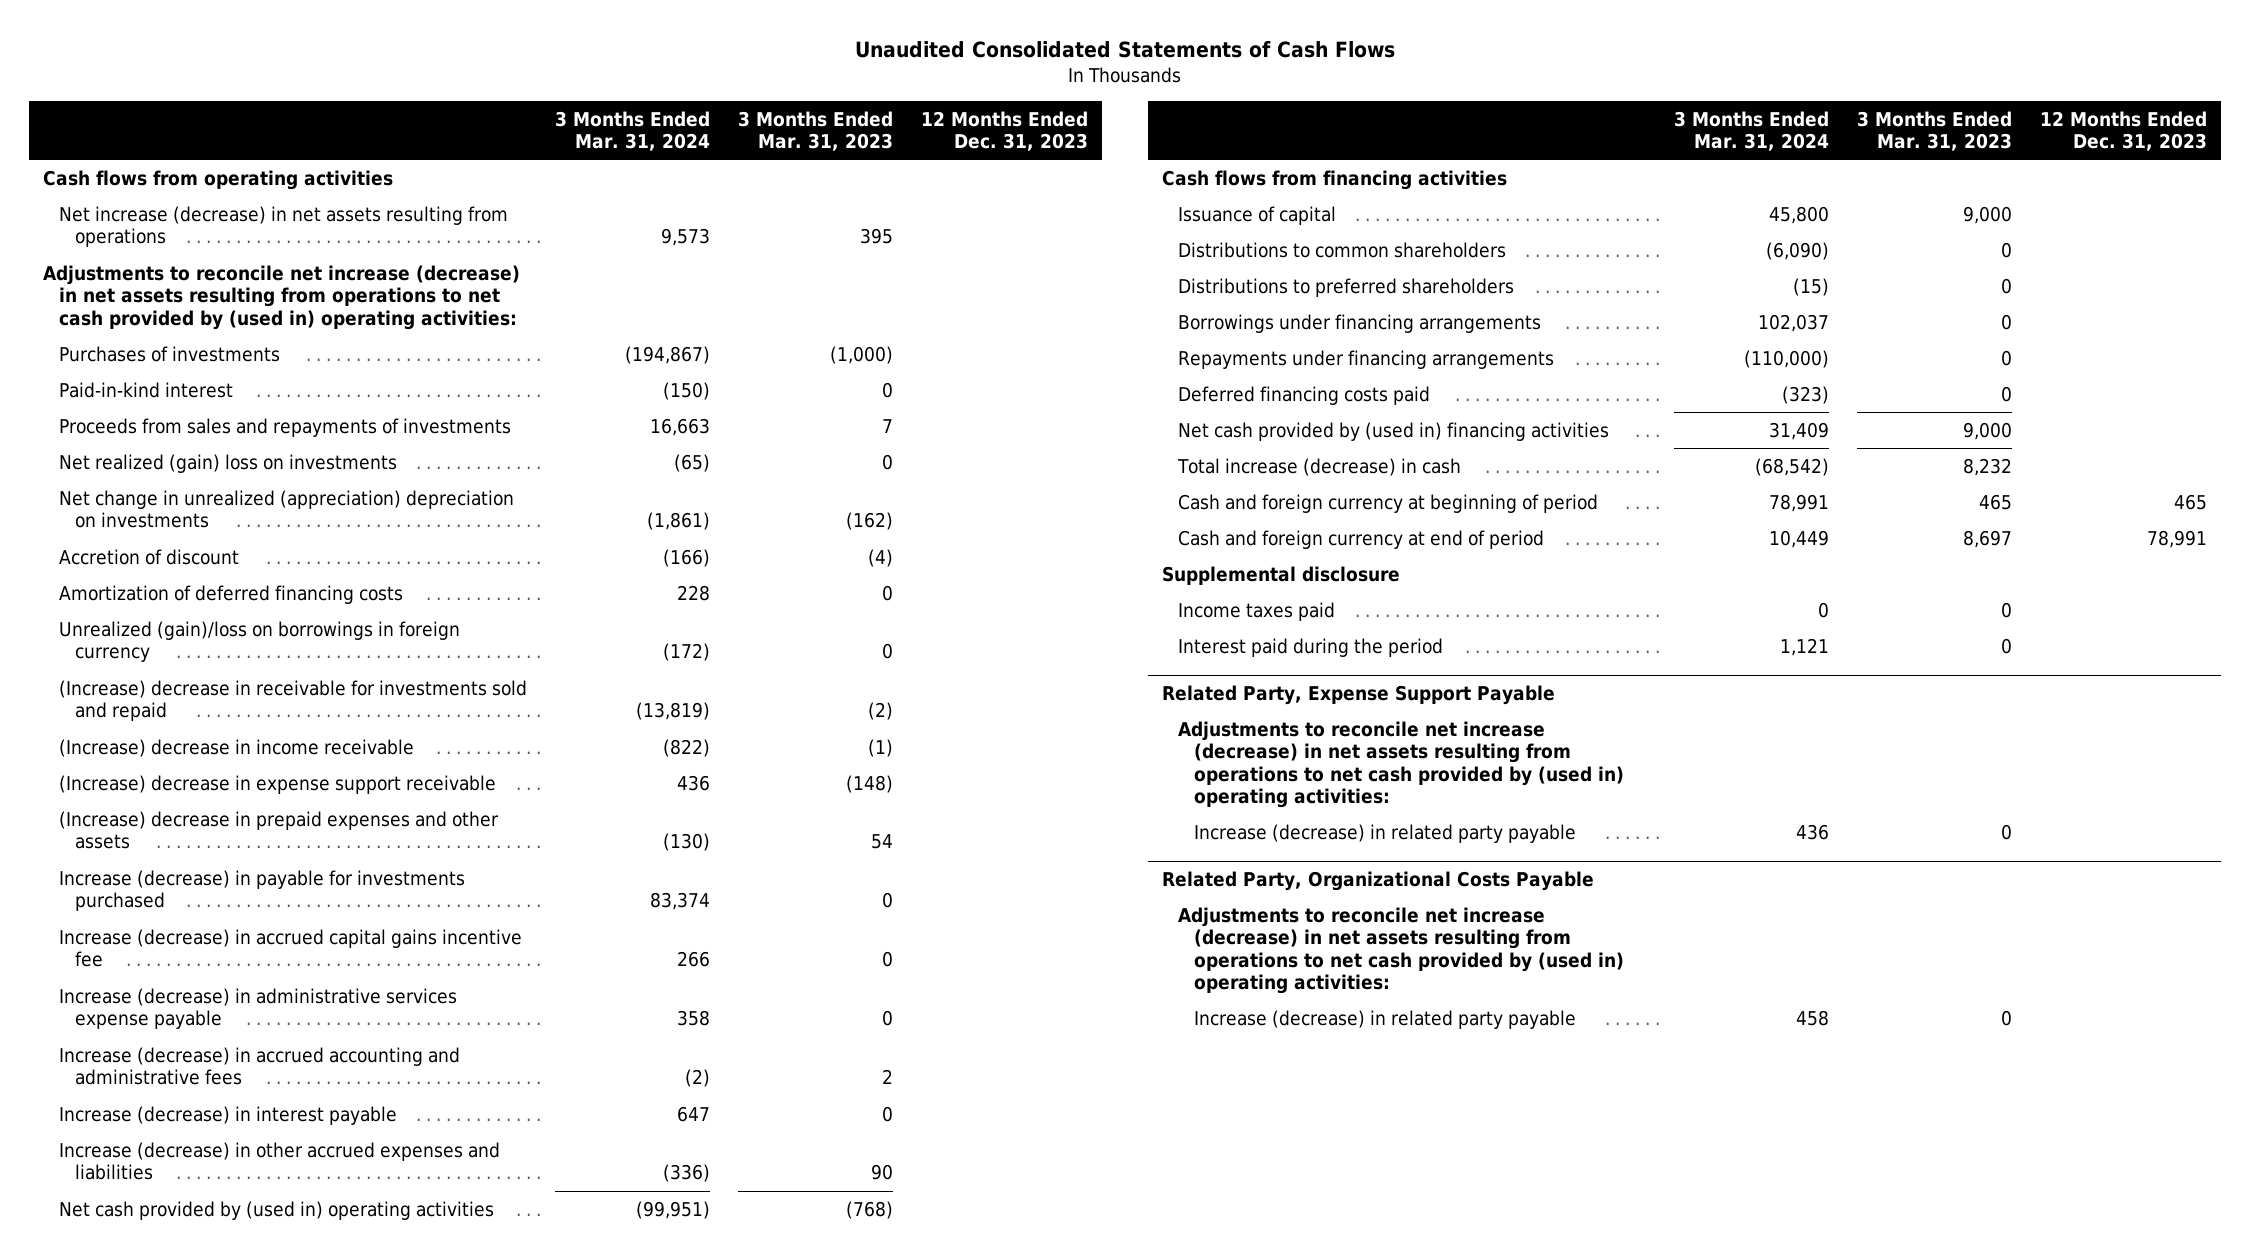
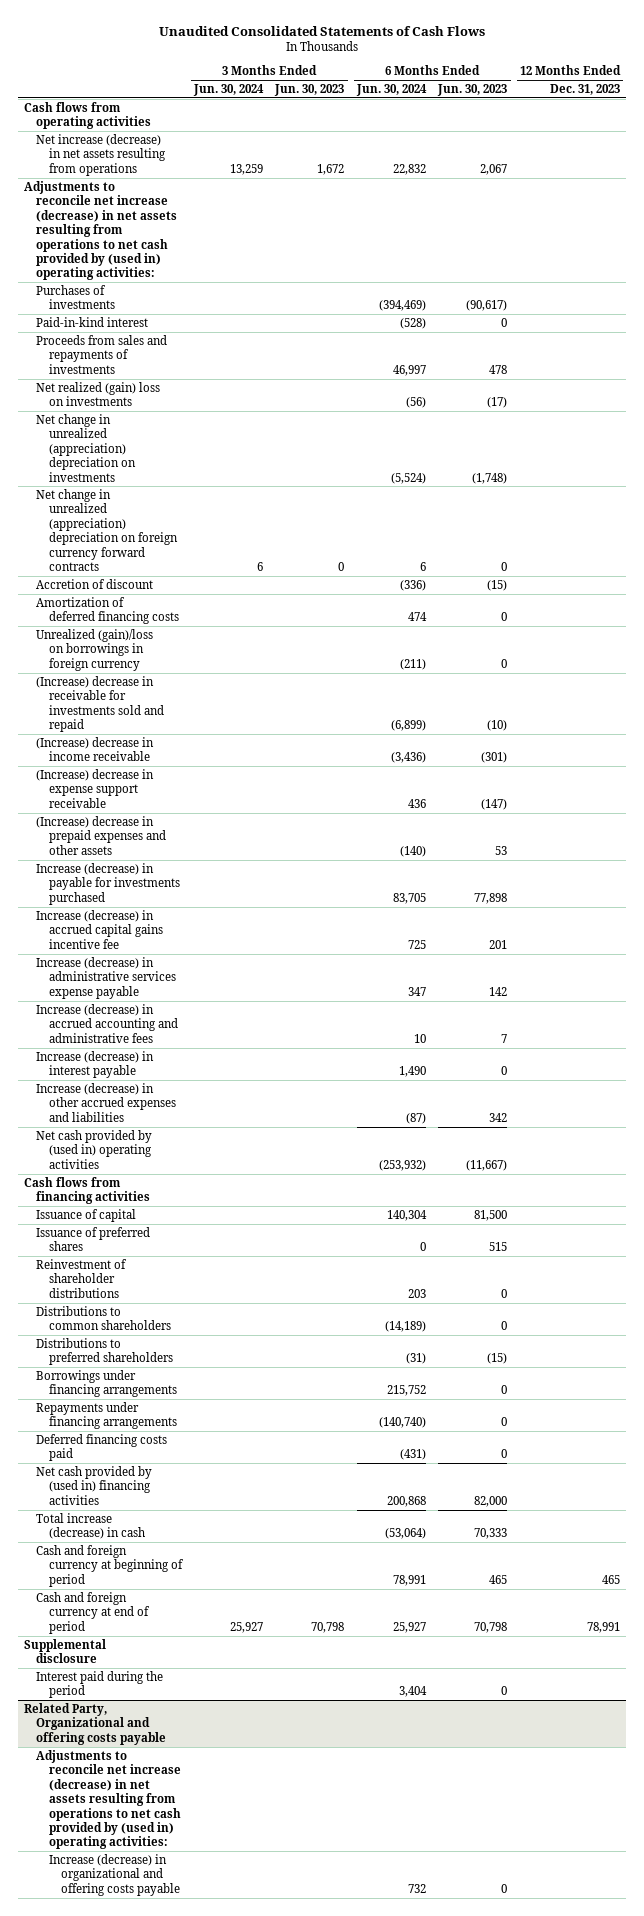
- | 3 Months Ended Mar. 31, 2024 | 3 Months Ended Mar. 31, 2023 | 12 Months Ended Dec. 31, 2023
+ | 3 Months Ended Jun. 30, 2024 | 3 Months Ended Jun. 30, 2023 | 6 Months Ended Jun. 30, 2024 | 6 Months Ended Jun. 30, 2023 | 12 Months Ended Dec. 31, 2023
+ Net change in unrealized (appreciation) depreciation on foreign currency forward contracts | 6 | 0 | 6 | 0 |
+ Issuance of preferred shares | | | 0 | 515 |
+ Reinvestment of shareholder distributions | | | 203 | 0 |
- Income taxes paid | 0 | 0 |
- Related Party, Expense Support Payable
- Adjustments to reconcile net increase (decrease) in net assets resulting from operations to net cash provided by (used in) operating activities:
- Increase (decrease) in related party payable | 436 | 0 |
- Related Party, Organizational Costs Payable
+ Related Party, Organizational and offering costs payable
- Increase (decrease) in related party payable | 458 | 0 |
+ Increase (decrease) in organizational and offering costs payable | | | 732 | 0 |

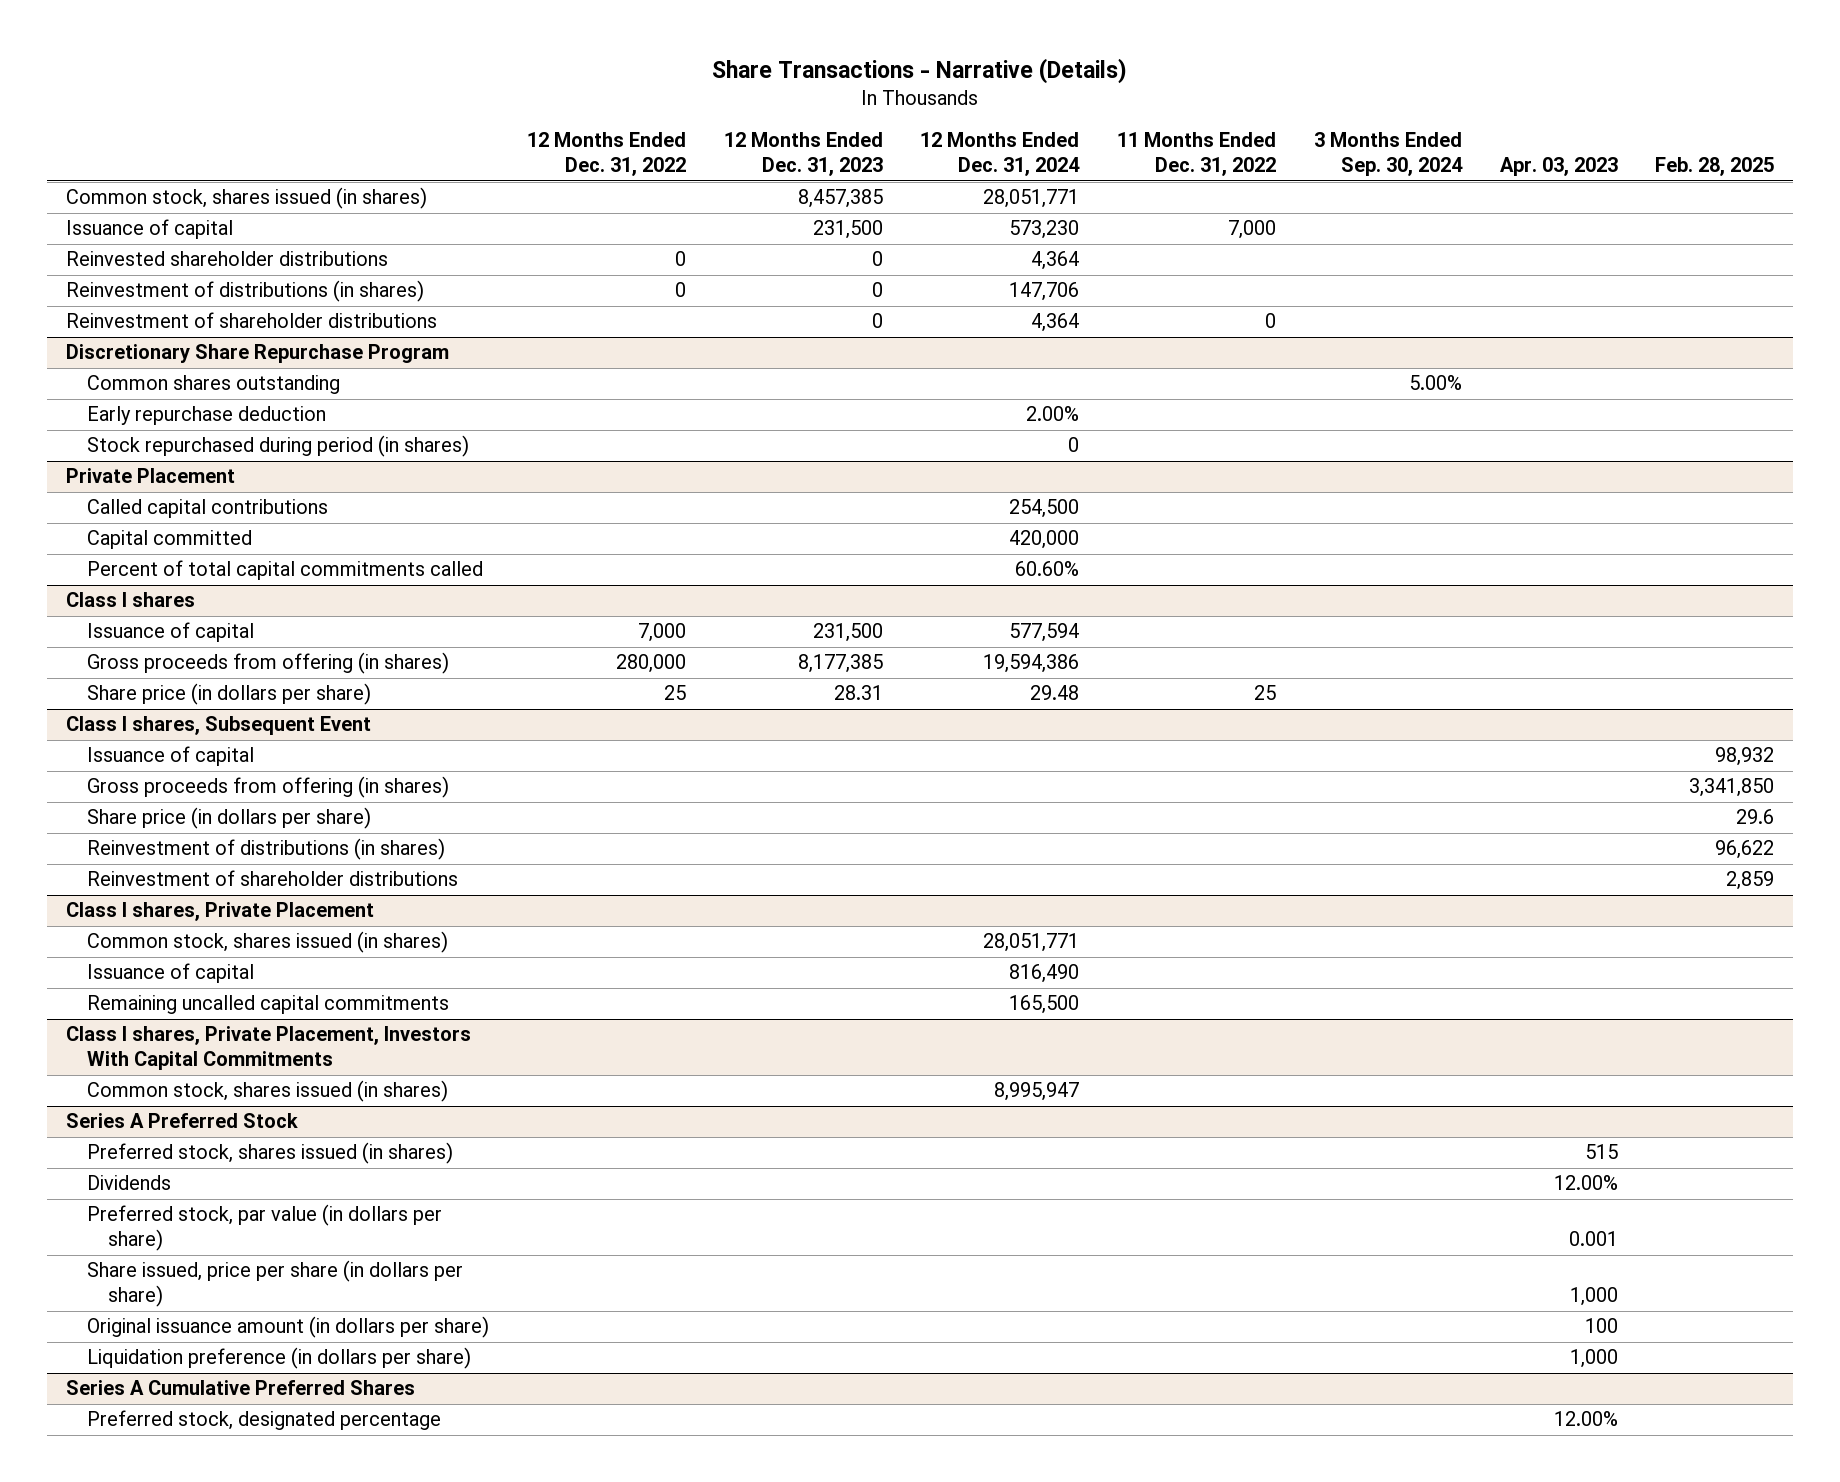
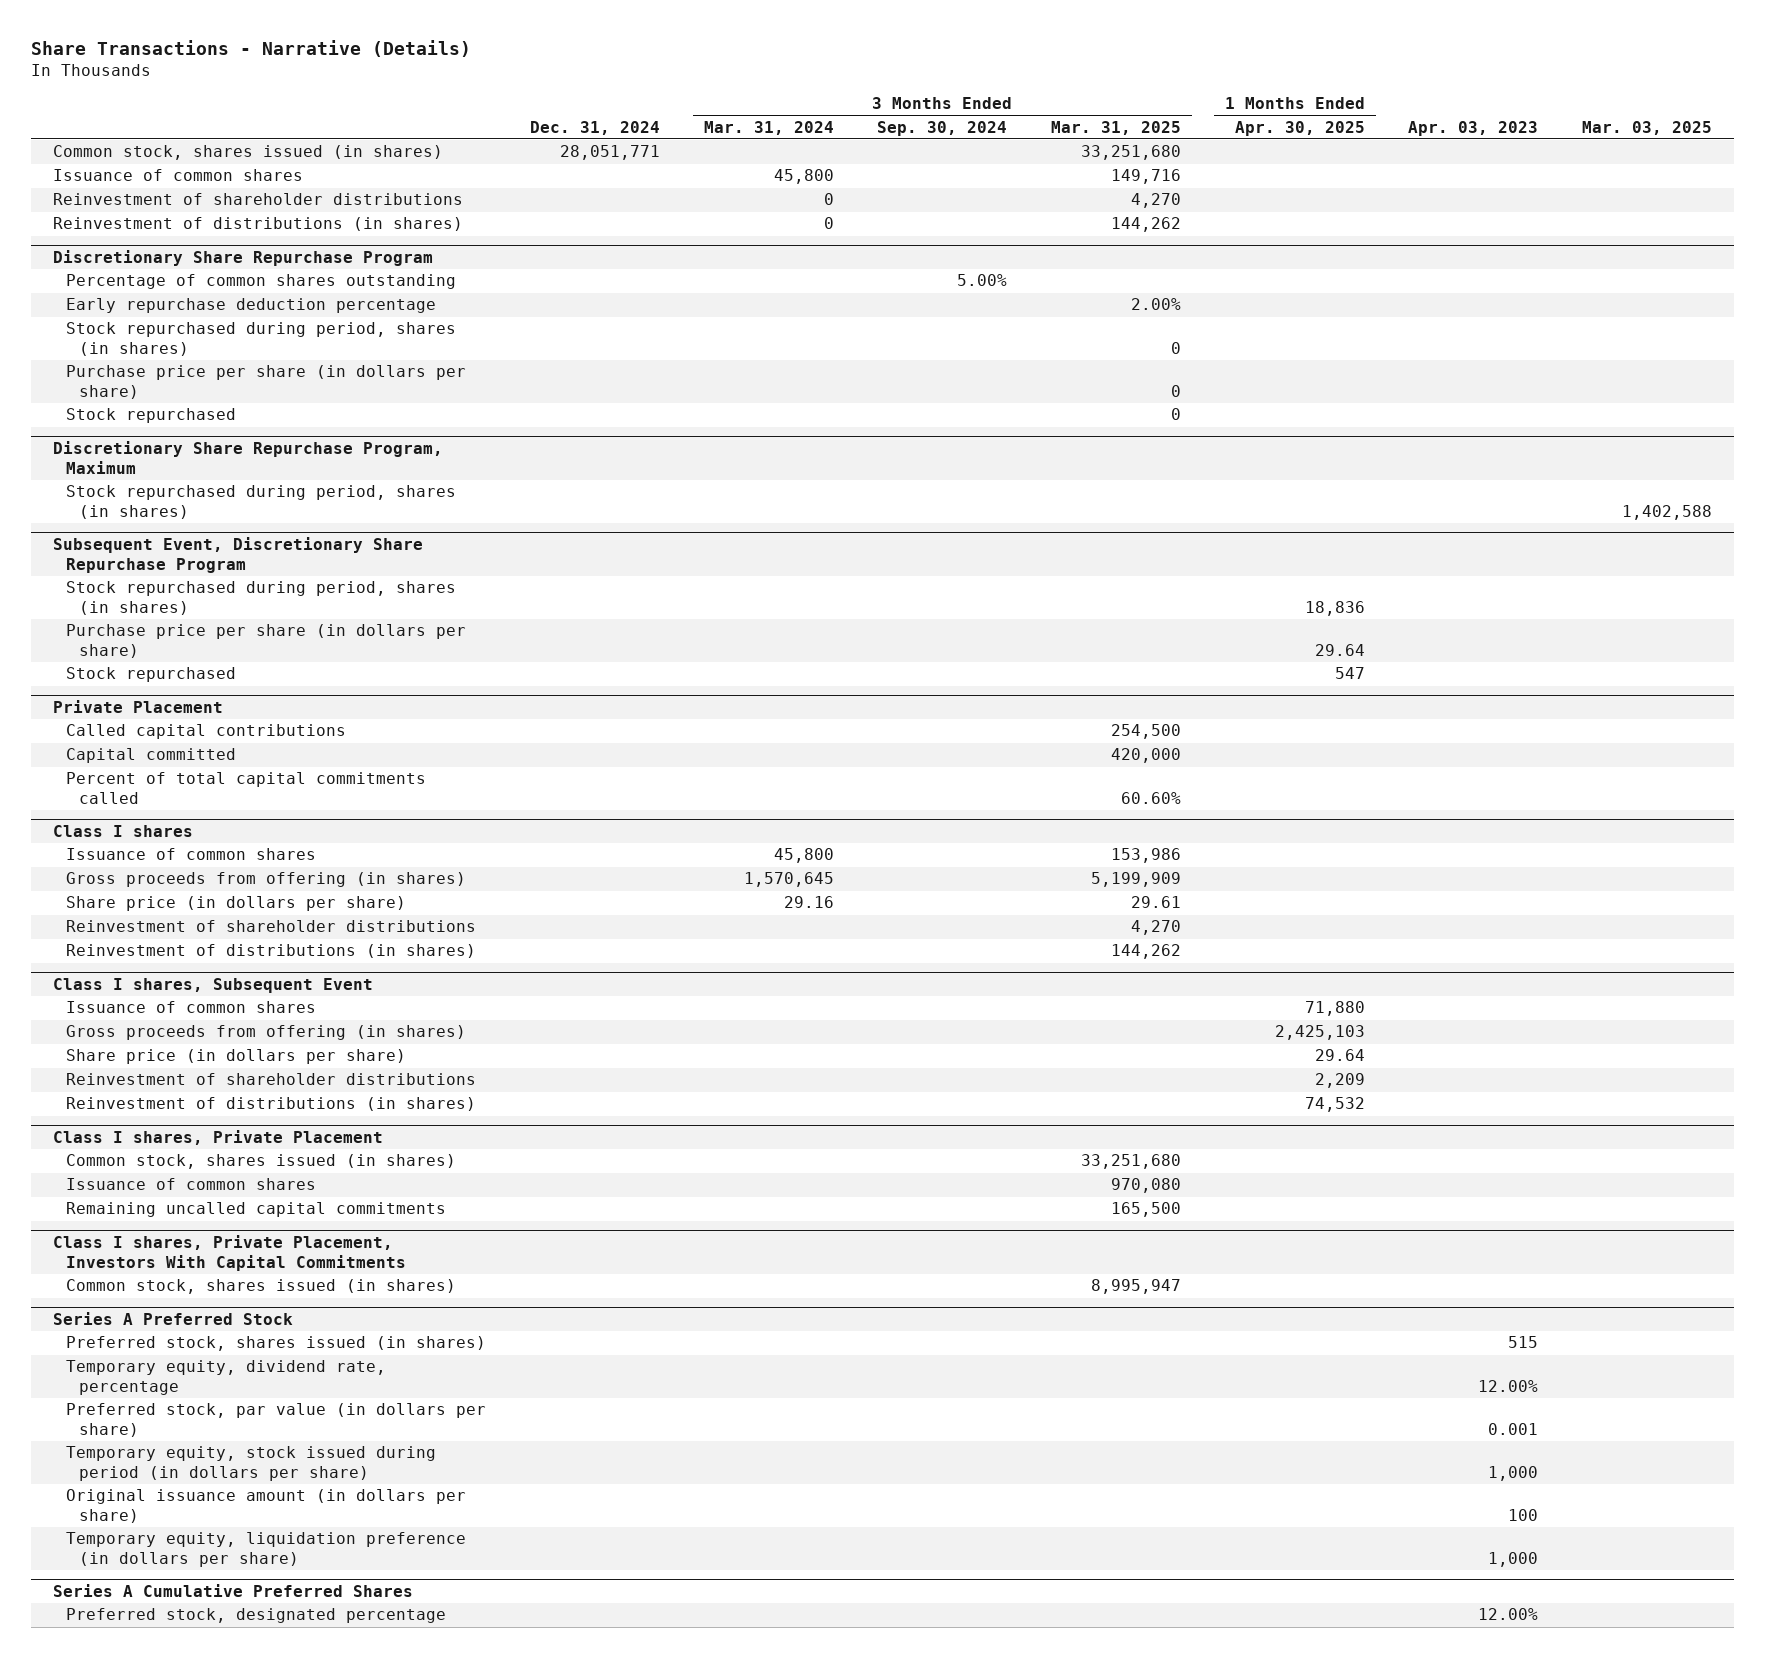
- | 12 Months Ended Dec. 31, 2022 | 12 Months Ended Dec. 31, 2023 | 12 Months Ended Dec. 31, 2024 | 11 Months Ended Dec. 31, 2022 | 3 Months Ended Sep. 30, 2024 | Apr. 03, 2023 | Feb. 28, 2025
+ | Dec. 31, 2024 | 3 Months Ended Mar. 31, 2024 | 3 Months Ended Sep. 30, 2024 | 3 Months Ended Mar. 31, 2025 | 1 Months Ended Apr. 30, 2025 | Apr. 03, 2023 | Mar. 03, 2025
- Issuance of capital | | 231,500 | 573,230 | 7,000 | | |
- Reinvested shareholder distributions | 0 | 0 | 4,364 | | | |
+ Issuance of common shares | | 45,800 | | 149,716 | | |
moved down: Reinvestment of distributions (in shares) | | 0 | | 144,262 | | |
@ Discretionary Share Repurchase Program
- Common shares outstanding | | | | | 5.00% | |
- Early repurchase deduction | | | 2.00% | | | |
- Stock repurchased during period (in shares) | | | 0 | | | |
+ Percentage of common shares outstanding | | | 5.00% | | | |
+ Early repurchase deduction percentage | | | | 2.00% | | |
+ Stock repurchased during period, shares (in shares) | | | | 0 | | |
+ Purchase price per share (in dollars per share) | | | | 0 | | |
+ Stock repurchased | | | | 0 | | |
+ Discretionary Share Repurchase Program, Maximum
+ Stock repurchased during period, shares (in shares) | | | | | | | 1,402,588
+ Subsequent Event, Discretionary Share Repurchase Program
+ Stock repurchased during period, shares (in shares) | | | | | 18,836 | |
+ Purchase price per share (in dollars per share) | | | | | 29.64 | |
+ Stock repurchased | | | | | 547 | |
@ Class I shares
- Issuance of capital | 7,000 | 231,500 | 577,594 | | | |
+ Issuance of common shares | | 45,800 | | 153,986 | | |
+ Reinvestment of shareholder distributions | | | | 4,270 | | |
+ Reinvestment of distributions (in shares) | | | | 144,262 | | |
@ Class I shares, Subsequent Event
- Issuance of capital | | | | | | | 98,932
+ Issuance of common shares | | | | | 71,880 | |
moved down: Reinvestment of distributions (in shares) | | | | | 74,532 | |
@ Class I shares, Private Placement
- Issuance of capital | | | 816,490 | | | |
+ Issuance of common shares | | | | 970,080 | | |
@ Series A Preferred Stock
- Dividends | | | | | | 12.00% |
+ Temporary equity, dividend rate, percentage | | | | | | 12.00% |
- Share issued, price per share (in dollars per share) | | | | | | 1,000 |
+ Temporary equity, stock issued during period (in dollars per share) | | | | | | 1,000 |
- Liquidation preference (in dollars per share) | | | | | | 1,000 |
+ Temporary equity, liquidation preference (in dollars per share) | | | | | | 1,000 |

